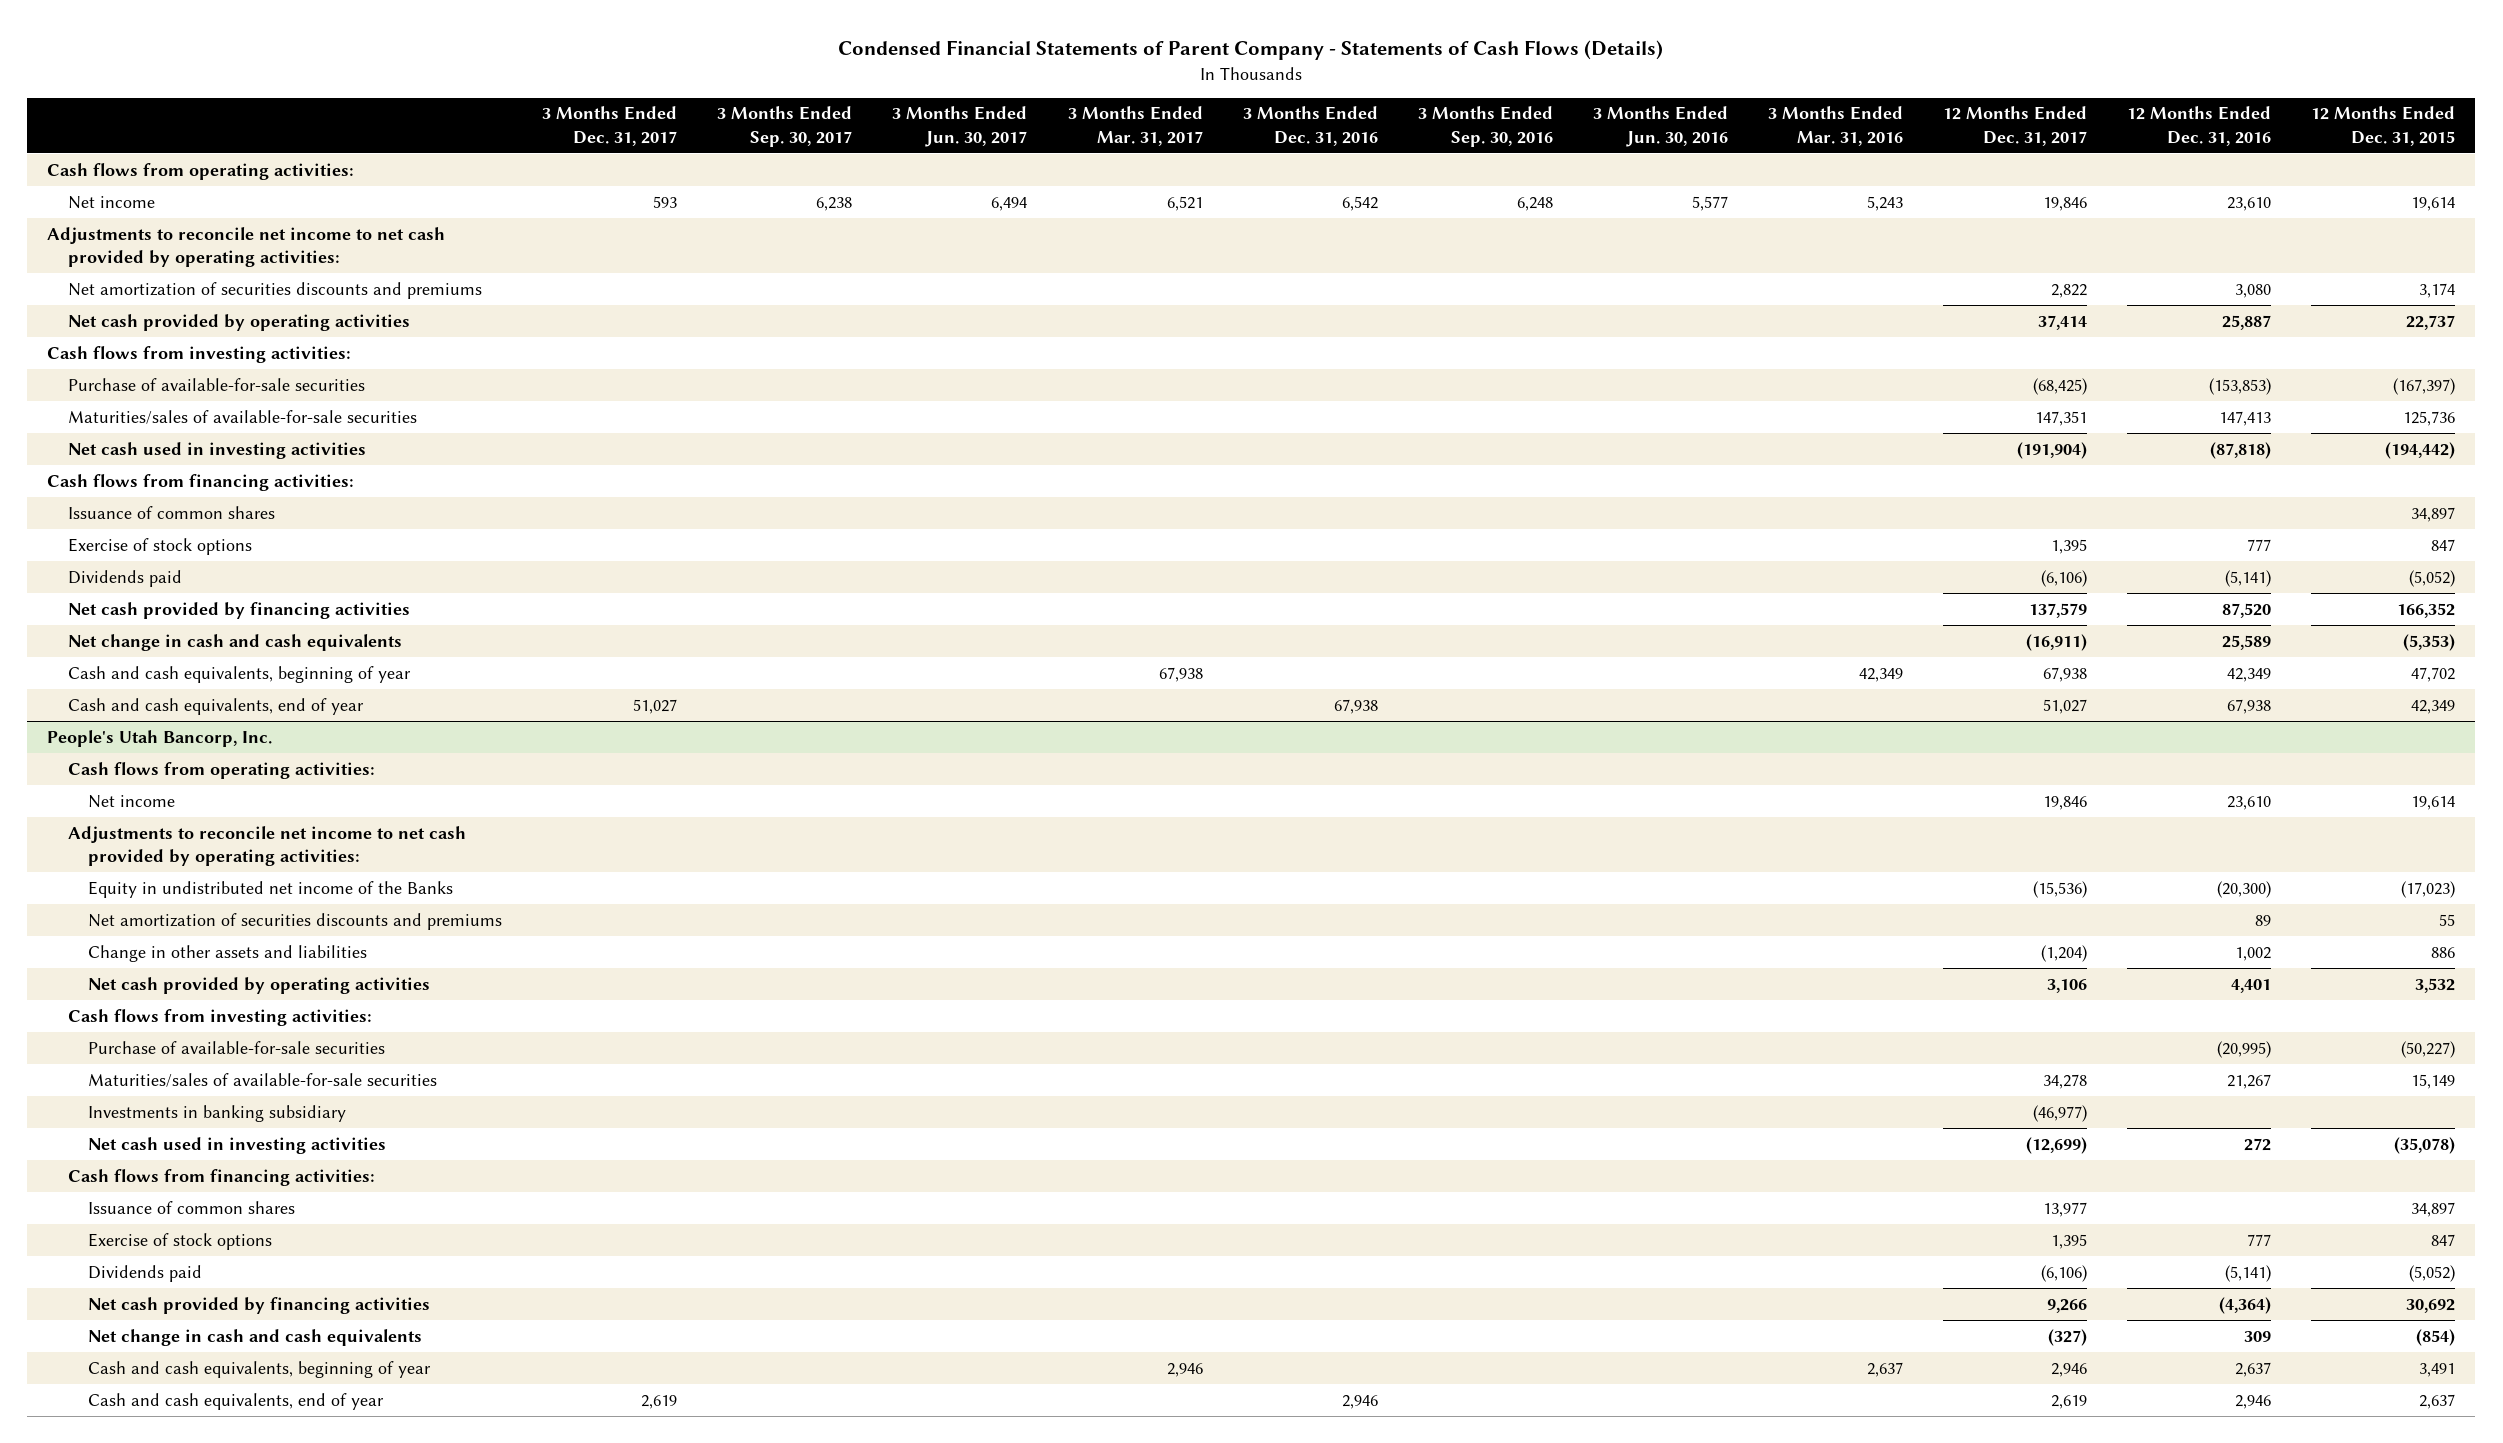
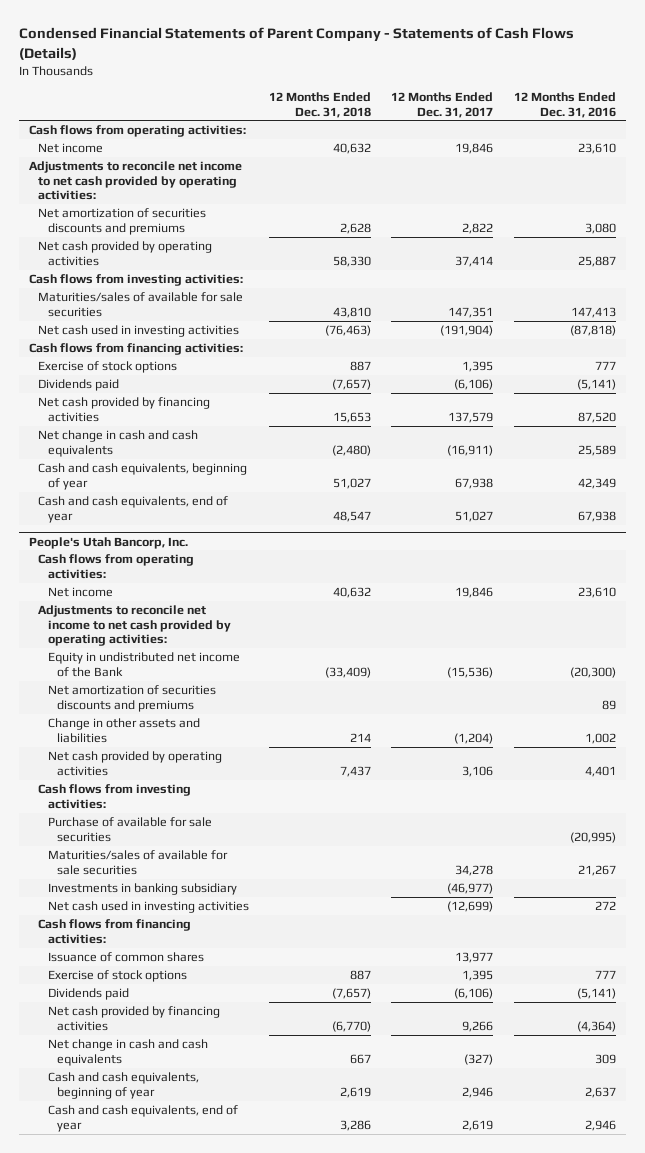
- | 3 Months Ended Dec. 31, 2017 | 3 Months Ended Sep. 30, 2017 | 3 Months Ended Jun. 30, 2017 | 3 Months Ended Mar. 31, 2017 | 3 Months Ended Dec. 31, 2016 | 3 Months Ended Sep. 30, 2016 | 3 Months Ended Jun. 30, 2016 | 3 Months Ended Mar. 31, 2016 | 12 Months Ended Dec. 31, 2017 | 12 Months Ended Dec. 31, 2016 | 12 Months Ended Dec. 31, 2015
+ | 12 Months Ended Dec. 31, 2018 | 12 Months Ended Dec. 31, 2017 | 12 Months Ended Dec. 31, 2016
- Purchase of available-for-sale securities | | | | | | | | | (68,425) | (153,853) | (167,397)
- Maturities/sales of available-for-sale securities | | | | | | | | | 147,351 | 147,413 | 125,736
+ Maturities/sales of available for sale securities | 43,810 | 147,351 | 147,413
- Issuance of common shares | | | | | | | | | | | 34,897
@ People's Utah Bancorp, Inc.
- Equity in undistributed net income of the Banks | | | | | | | | | (15,536) | (20,300) | (17,023)
+ Equity in undistributed net income of the Bank | (33,409) | (15,536) | (20,300)
- Purchase of available-for-sale securities | | | | | | | | | | (20,995) | (50,227)
- Maturities/sales of available-for-sale securities | | | | | | | | | 34,278 | 21,267 | 15,149
+ Purchase of available for sale securities | | | (20,995)
+ Maturities/sales of available for sale securities | | 34,278 | 21,267

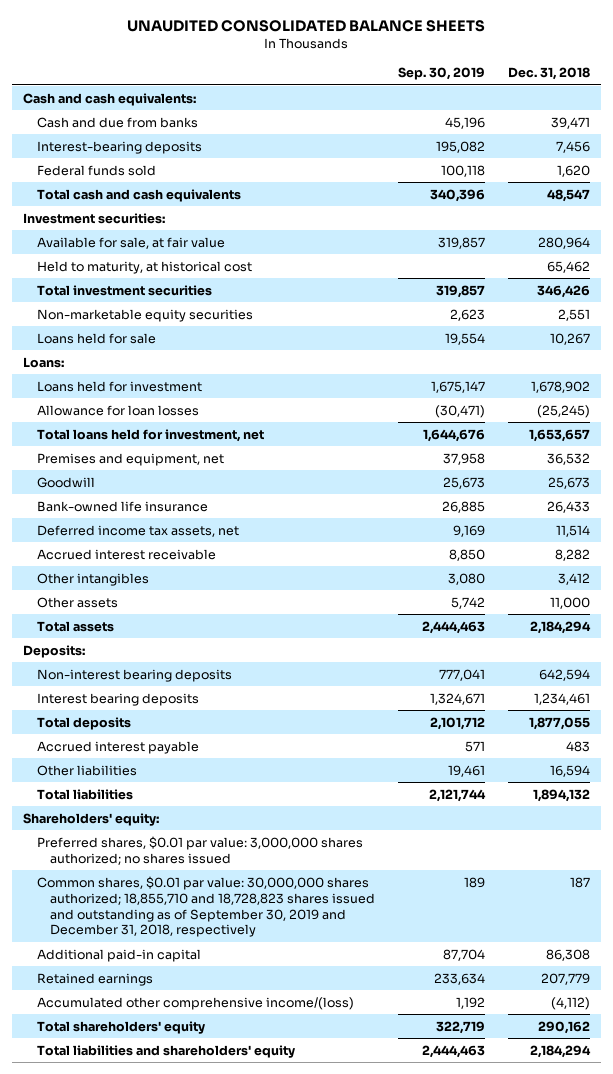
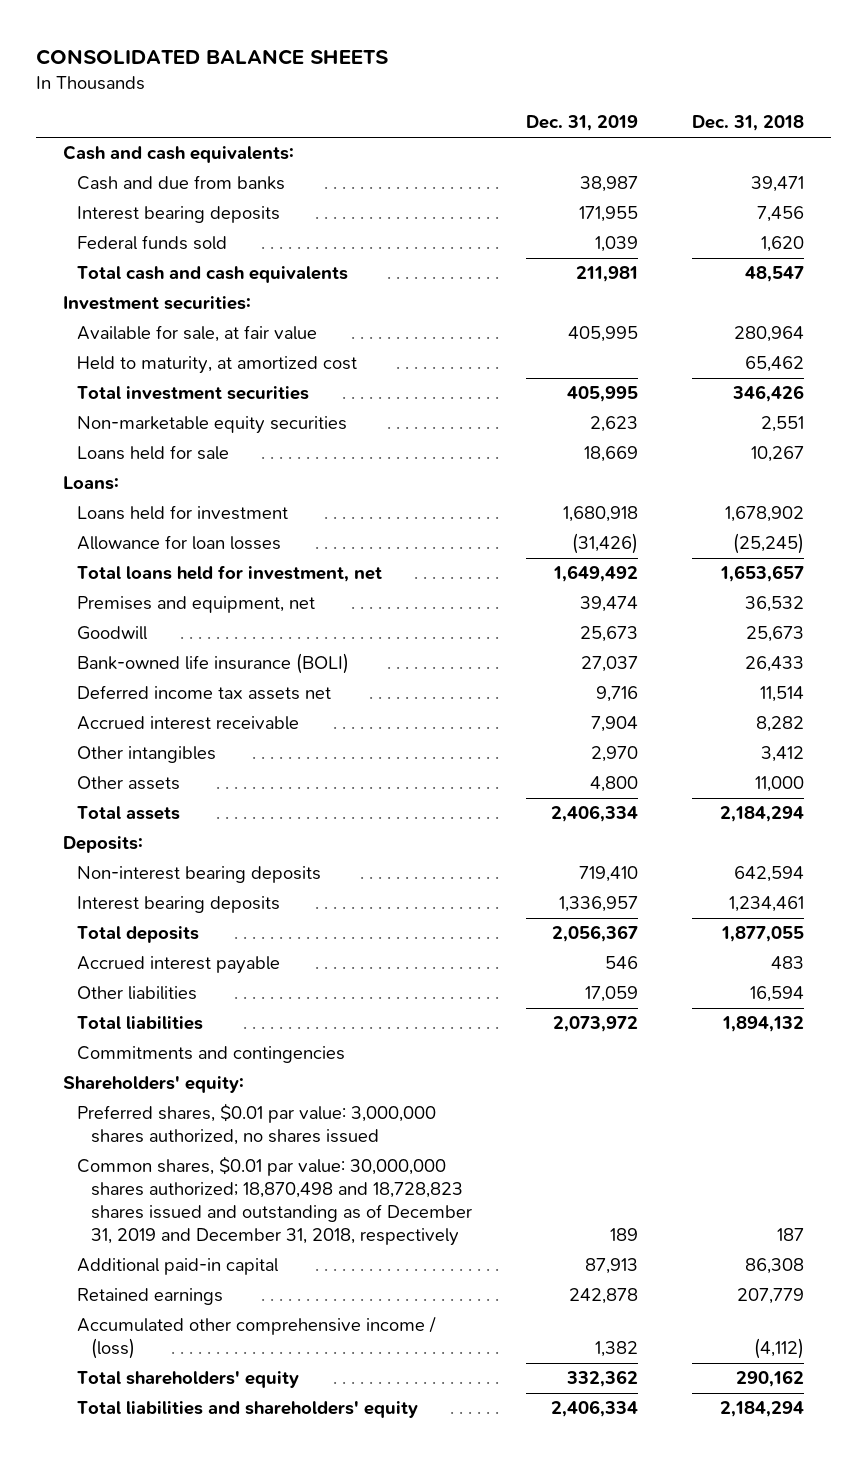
- UNAUDITED CONSOLIDATED BALANCE SHEETS
+ CONSOLIDATED BALANCE SHEETS
- | Sep. 30, 2019 | Dec. 31, 2018
+ | Dec. 31, 2019 | Dec. 31, 2018
- Interest-bearing deposits | 195,082 | 7,456
+ Interest bearing deposits | 171,955 | 7,456
- Held to maturity, at historical cost | | 65,462
+ Held to maturity, at amortized cost | | 65,462
- Bank-owned life insurance | 26,885 | 26,433
- Deferred income tax assets, net | 9,169 | 11,514
+ Bank-owned life insurance (BOLI) | 27,037 | 26,433
+ Deferred income tax assets net | 9,716 | 11,514
+ Commitments and contingencies
- Preferred shares, $0.01 par value: 3,000,000 shares authorized; no shares issued
- Common shares, $0.01 par value: 30,000,000 shares authorized; 18,855,710 and 18,728,823 shares issued and outstanding as of September 30, 2019 and December 31, 2018, respectively | 189 | 187
+ Preferred shares, $0.01 par value: 3,000,000 shares authorized, no shares issued
+ Common shares, $0.01 par value: 30,000,000 shares authorized; 18,870,498 and 18,728,823 shares issued and outstanding as of December 31, 2019 and December 31, 2018, respectively | 189 | 187
- Accumulated other comprehensive income/(loss) | 1,192 | (4,112)
+ Accumulated other comprehensive income / (loss) | 1,382 | (4,112)

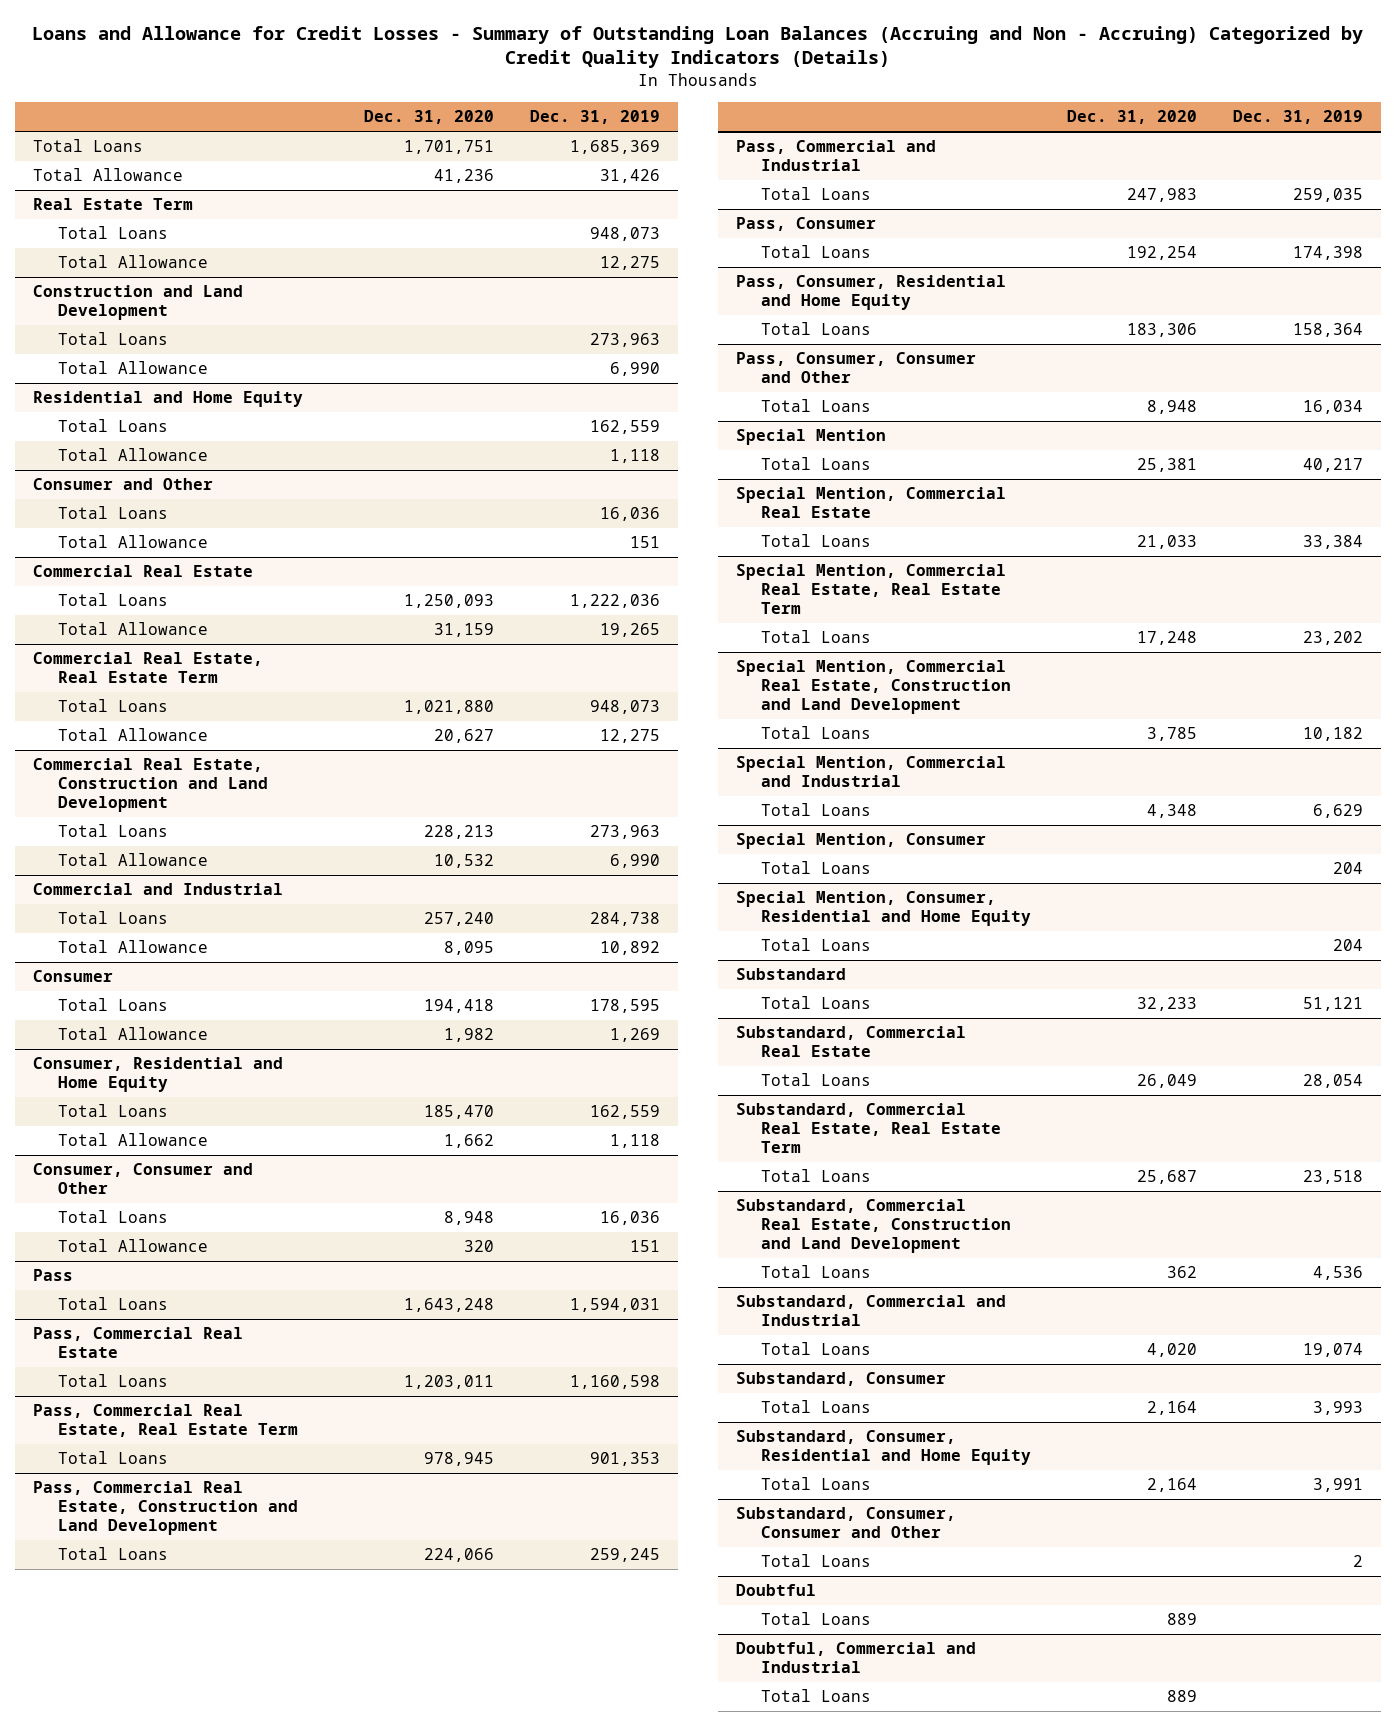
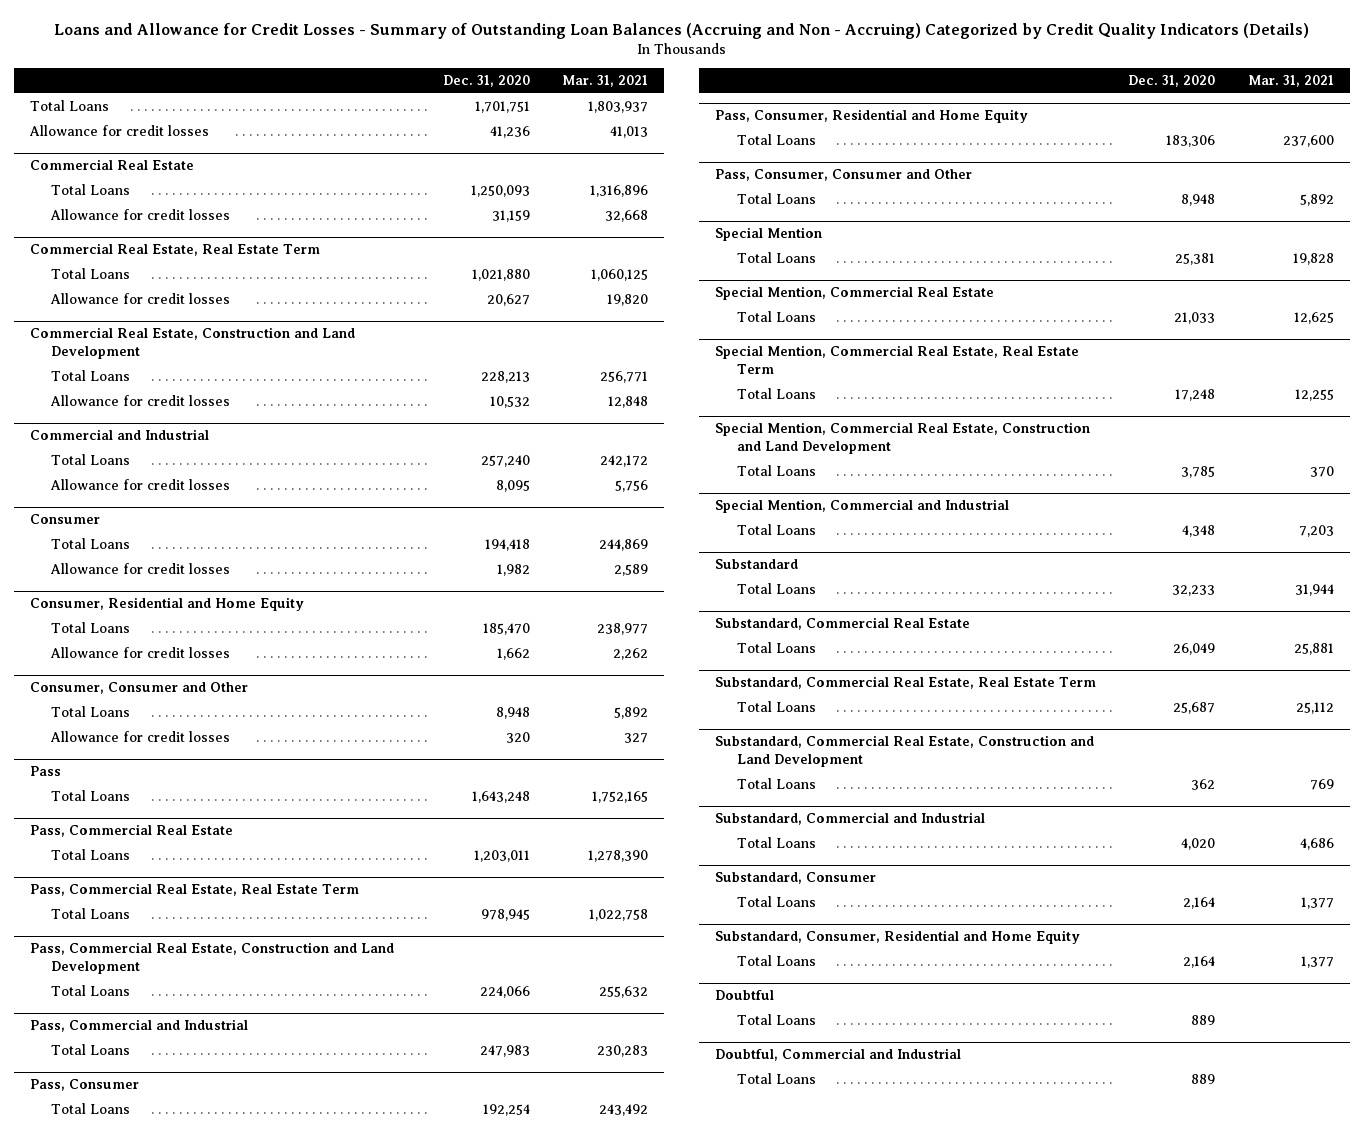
- | Dec. 31, 2020 | Dec. 31, 2019
+ | Dec. 31, 2020 | Mar. 31, 2021
- Total Allowance | 41,236 | 31,426
- Real Estate Term
- Total Loans | | 948,073
- Total Allowance | | 12,275
- Construction and Land Development
- Total Loans | | 273,963
- Total Allowance | | 6,990
- Residential and Home Equity
- Total Loans | | 162,559
- Total Allowance | | 1,118
- Consumer and Other
- Total Loans | | 16,036
- Total Allowance | | 151
+ Allowance for credit losses | 41,236 | 41,013
@ Commercial Real Estate
- Total Allowance | 31,159 | 19,265
+ Allowance for credit losses | 31,159 | 32,668
@ Commercial Real Estate, Real Estate Term
- Total Allowance | 20,627 | 12,275
+ Allowance for credit losses | 20,627 | 19,820
@ Commercial Real Estate, Construction and Land Development
- Total Allowance | 10,532 | 6,990
+ Allowance for credit losses | 10,532 | 12,848
@ Commercial and Industrial
- Total Allowance | 8,095 | 10,892
+ Allowance for credit losses | 8,095 | 5,756
@ Consumer
- Total Allowance | 1,982 | 1,269
+ Allowance for credit losses | 1,982 | 2,589
@ Consumer, Residential and Home Equity
- Total Allowance | 1,662 | 1,118
+ Allowance for credit losses | 1,662 | 2,262
@ Consumer, Consumer and Other
- Total Allowance | 320 | 151
+ Allowance for credit losses | 320 | 327
- Special Mention, Consumer
- Total Loans | | 204
- Special Mention, Consumer, Residential and Home Equity
- Total Loans | | 204
- Substandard, Consumer, Consumer and Other
- Total Loans | | 2

